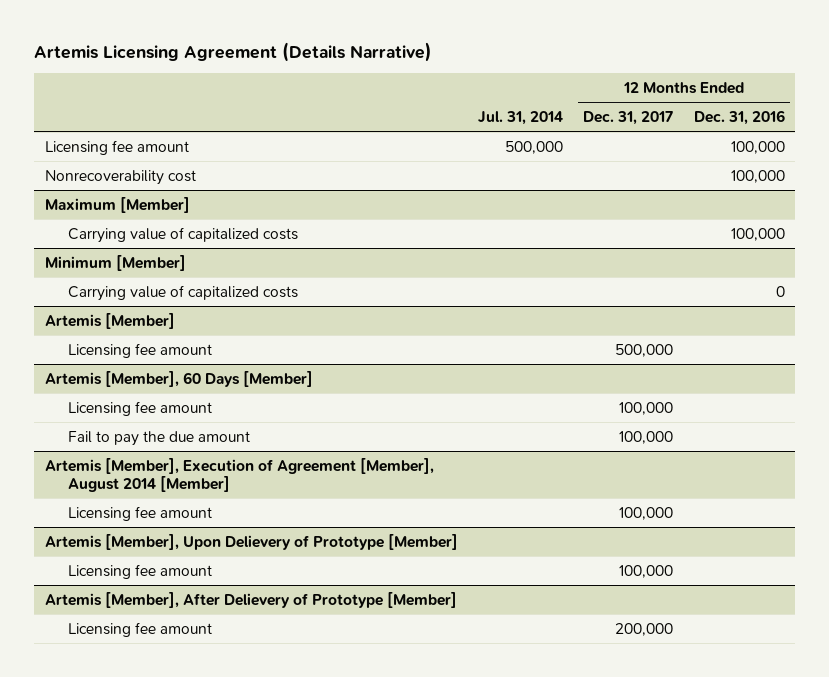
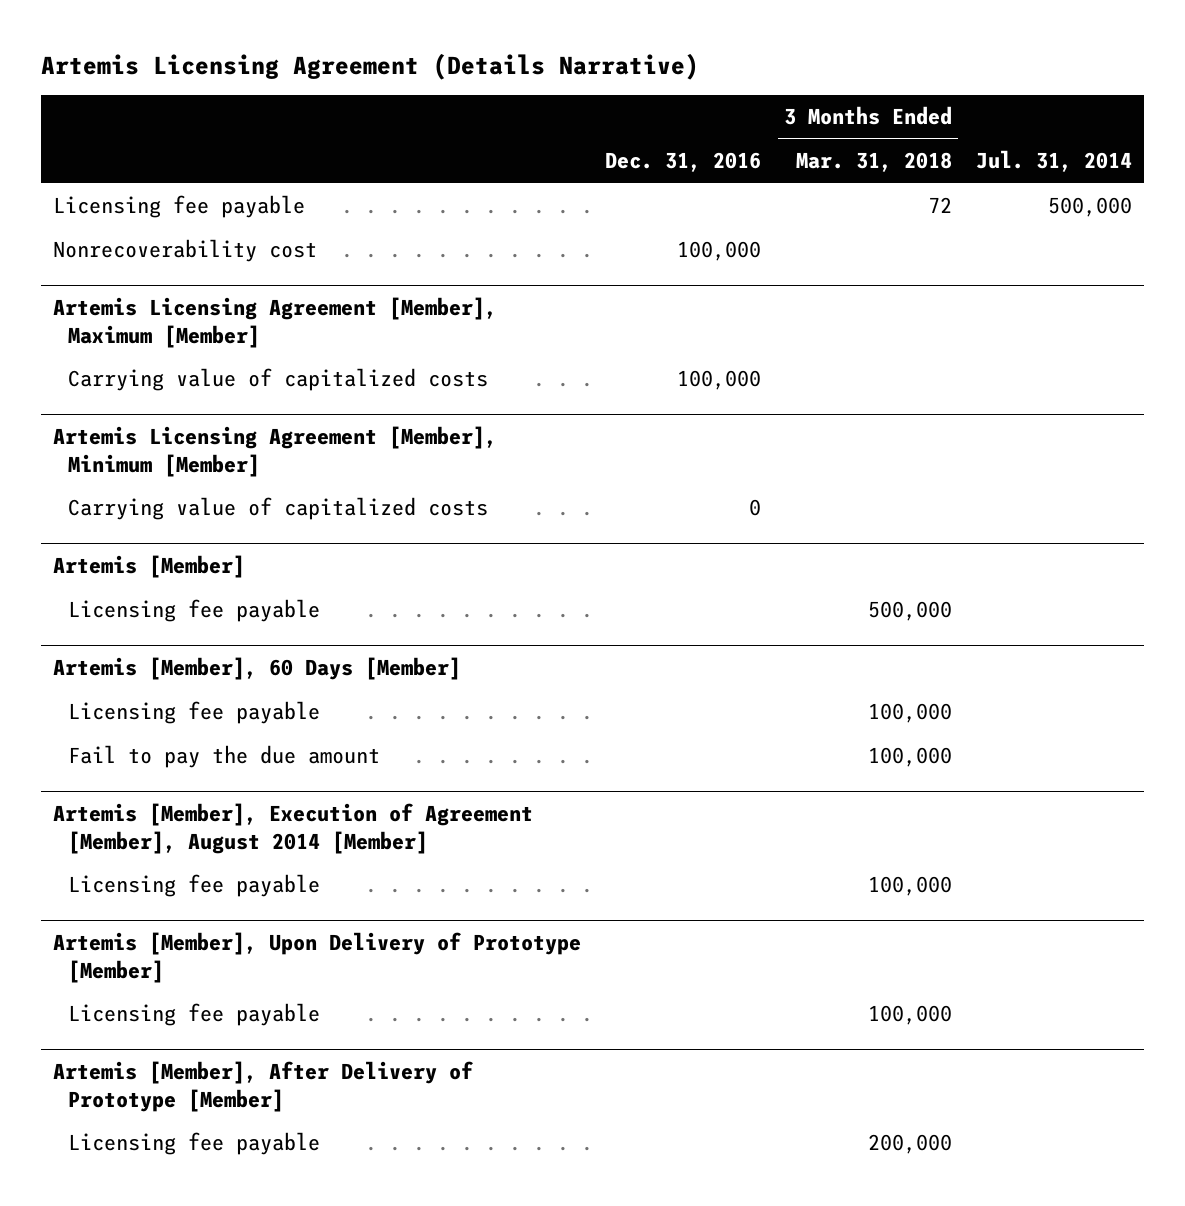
- | Jul. 31, 2014 | 12 Months Ended Dec. 31, 2017 | 12 Months Ended Dec. 31, 2016
+ | Dec. 31, 2016 | 3 Months Ended Mar. 31, 2018 | Jul. 31, 2014
- Licensing fee amount | 500,000 | | 100,000
+ Licensing fee payable | | 72 | 500,000
- Maximum [Member]
+ Artemis Licensing Agreement [Member], Maximum [Member]
- Minimum [Member]
+ Artemis Licensing Agreement [Member], Minimum [Member]
@ Artemis [Member]
- Licensing fee amount | | 500,000 |
+ Licensing fee payable | | 500,000 |
@ Artemis [Member], 60 Days [Member]
- Licensing fee amount | | 100,000 |
+ Licensing fee payable | | 100,000 |
@ Artemis [Member], Execution of Agreement [Member], August 2014 [Member]
- Licensing fee amount | | 100,000 |
- Artemis [Member], Upon Delievery of Prototype [Member]
- Licensing fee amount | | 100,000 |
- Artemis [Member], After Delievery of Prototype [Member]
- Licensing fee amount | | 200,000 |
@ Artemis [Member], Execution of Agreement [Member], August 2014 [Member]
+ Licensing fee payable | | 100,000 |
+ Artemis [Member], Upon Delivery of Prototype [Member]
+ Licensing fee payable | | 100,000 |
+ Artemis [Member], After Delivery of Prototype [Member]
+ Licensing fee payable | | 200,000 |

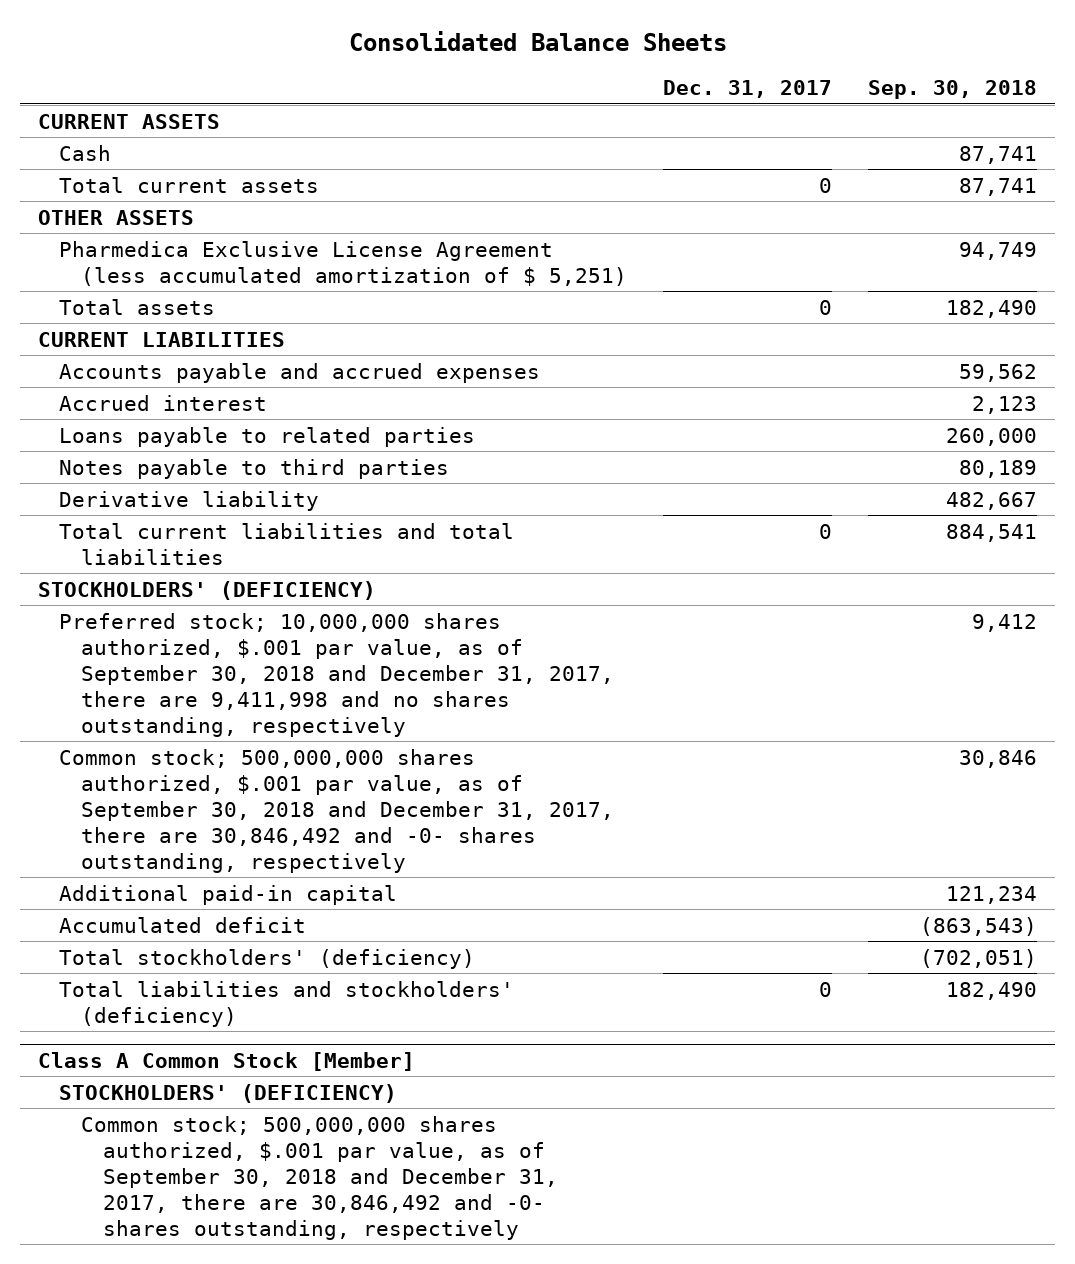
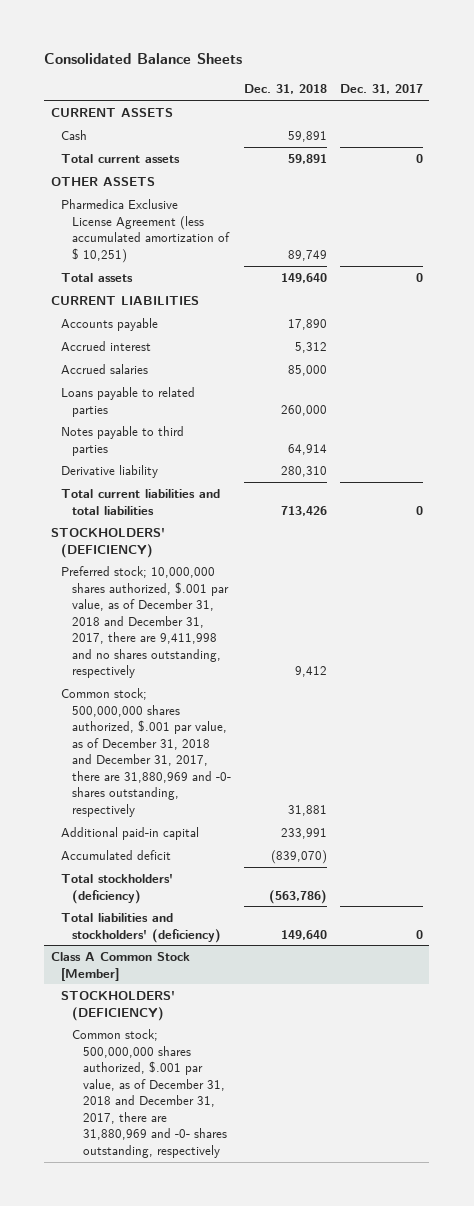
- | Dec. 31, 2017 | Sep. 30, 2018
+ | Dec. 31, 2018 | Dec. 31, 2017
- Pharmedica Exclusive License Agreement (less accumulated amortization of $ 5,251) | | 94,749
+ Pharmedica Exclusive License Agreement (less accumulated amortization of $ 10,251) | 89,749 |
- Accounts payable and accrued expenses | | 59,562
+ Accounts payable | 17,890 |
+ Accrued salaries | 85,000 |
- Preferred stock; 10,000,000 shares authorized, $.001 par value, as of September 30, 2018 and December 31, 2017, there are 9,411,998 and no shares outstanding, respectively | | 9,412
- Common stock; 500,000,000 shares authorized, $.001 par value, as of September 30, 2018 and December 31, 2017, there are 30,846,492 and -0- shares outstanding, respectively | | 30,846
+ Preferred stock; 10,000,000 shares authorized, $.001 par value, as of December 31, 2018 and December 31, 2017, there are 9,411,998 and no shares outstanding, respectively | 9,412 |
+ Common stock; 500,000,000 shares authorized, $.001 par value, as of December 31, 2018 and December 31, 2017, there are 31,880,969 and -0- shares outstanding, respectively | 31,881 |
@ Class A Common Stock [Member]
- Common stock; 500,000,000 shares authorized, $.001 par value, as of September 30, 2018 and December 31, 2017, there are 30,846,492 and -0- shares outstanding, respectively
+ Common stock; 500,000,000 shares authorized, $.001 par value, as of December 31, 2018 and December 31, 2017, there are 31,880,969 and -0- shares outstanding, respectively

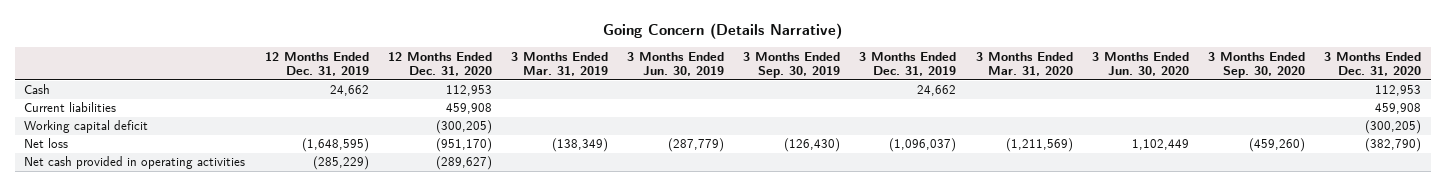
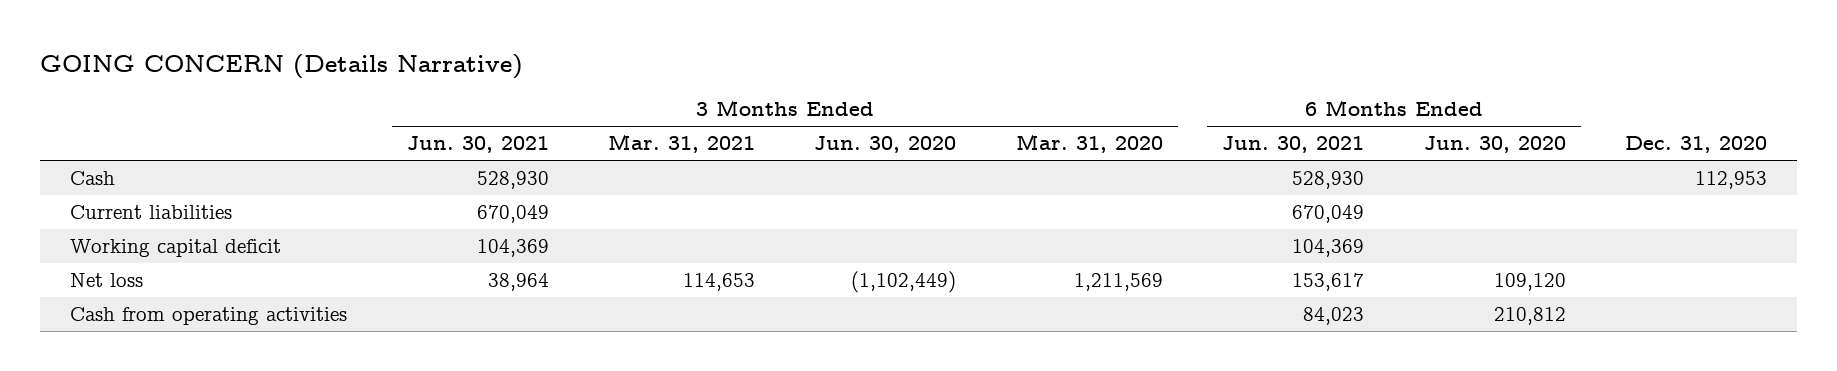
- Going Concern (Details Narrative)
+ GOING CONCERN (Details Narrative)
- | 12 Months Ended Dec. 31, 2019 | 12 Months Ended Dec. 31, 2020 | 3 Months Ended Mar. 31, 2019 | 3 Months Ended Jun. 30, 2019 | 3 Months Ended Sep. 30, 2019 | 3 Months Ended Dec. 31, 2019 | 3 Months Ended Mar. 31, 2020 | 3 Months Ended Jun. 30, 2020 | 3 Months Ended Sep. 30, 2020 | 3 Months Ended Dec. 31, 2020
+ | 3 Months Ended Jun. 30, 2021 | 3 Months Ended Mar. 31, 2021 | 3 Months Ended Jun. 30, 2020 | 3 Months Ended Mar. 31, 2020 | 6 Months Ended Jun. 30, 2021 | 6 Months Ended Jun. 30, 2020 | Dec. 31, 2020
- Net loss | (1,648,595) | (951,170) | (138,349) | (287,779) | (126,430) | (1,096,037) | (1,211,569) | 1,102,449 | (459,260) | (382,790)
- Net cash provided in operating activities | (285,229) | (289,627) | | | | | | | |
+ Net loss | 38,964 | 114,653 | (1,102,449) | 1,211,569 | 153,617 | 109,120 |
+ Cash from operating activities | | | | | 84,023 | 210,812 |

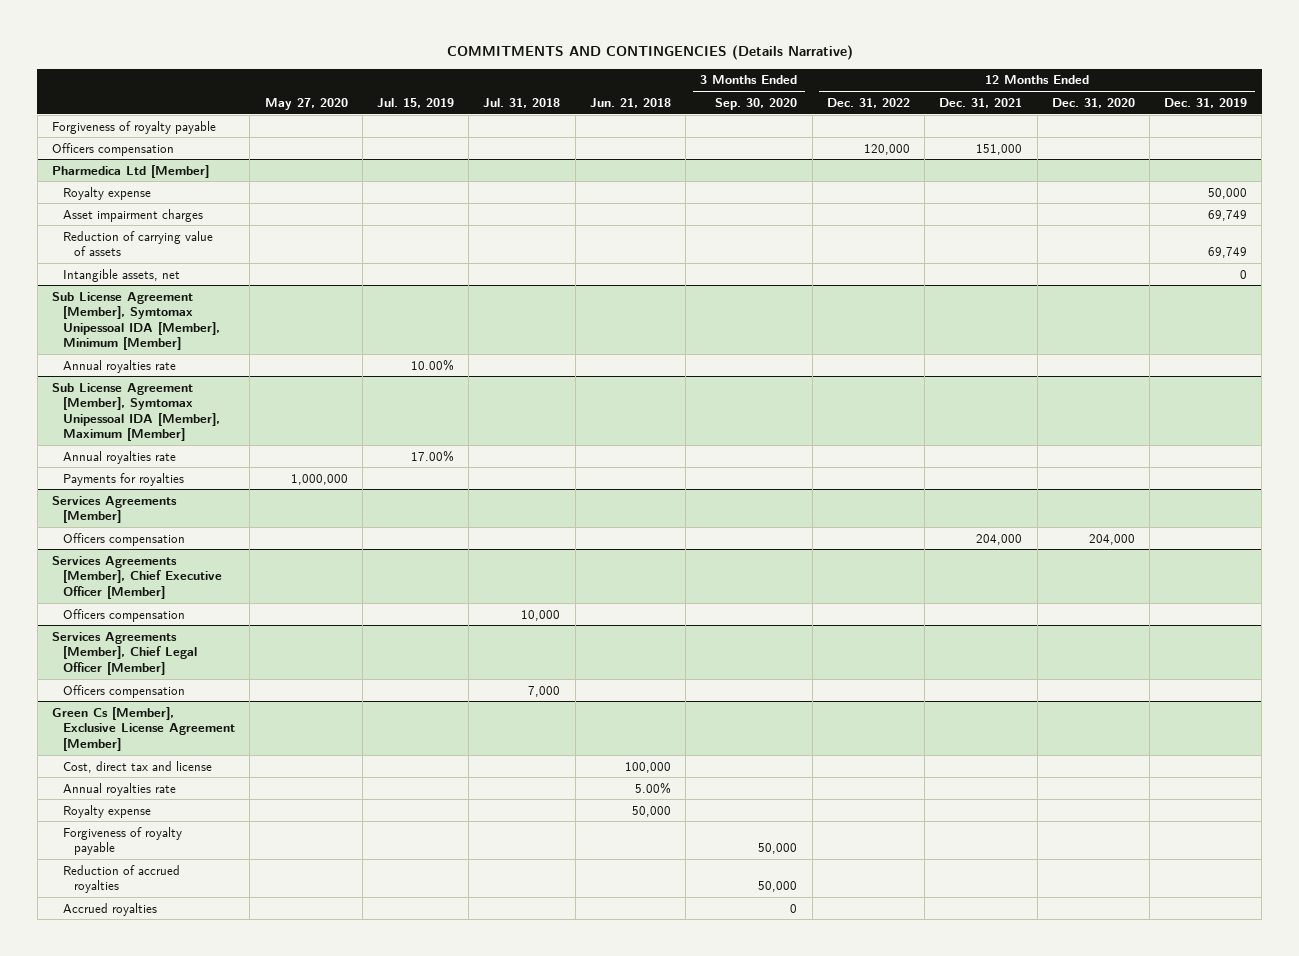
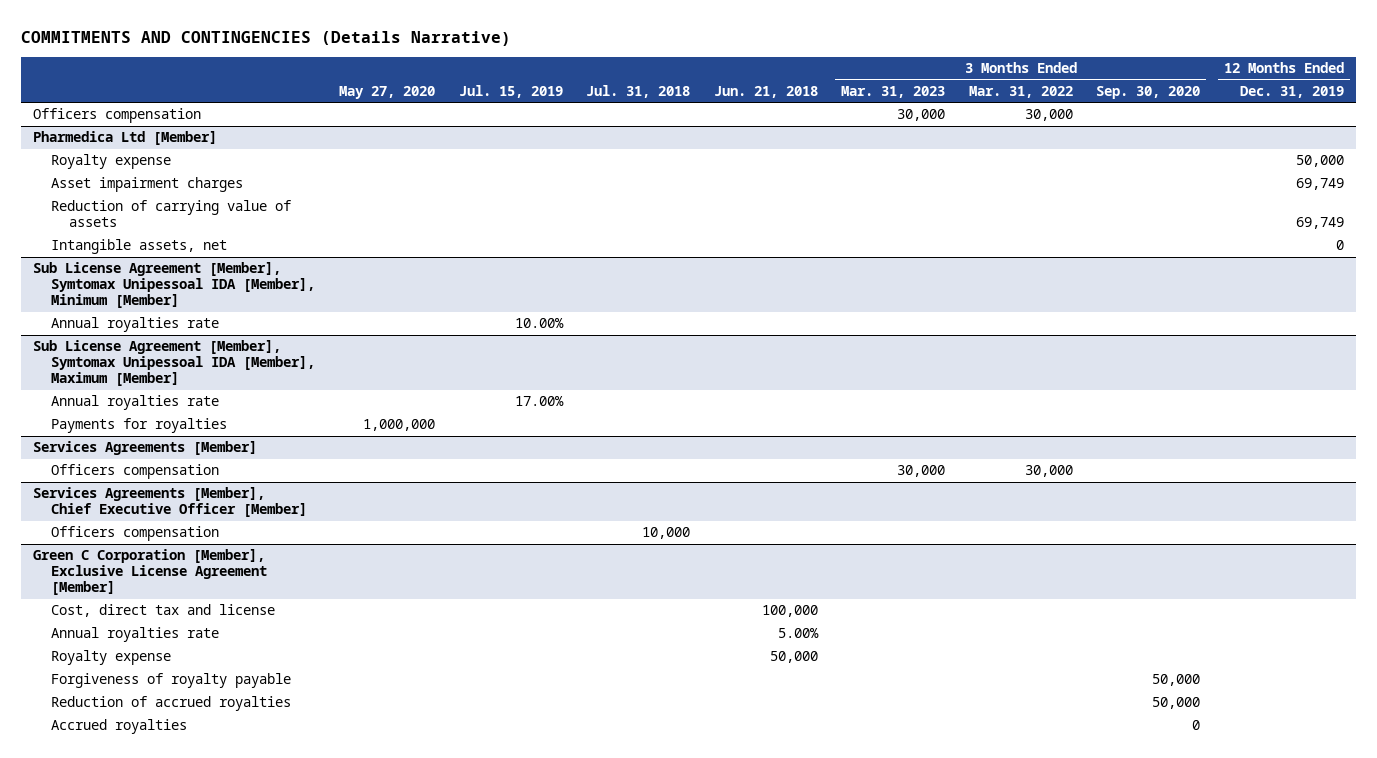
- | May 27, 2020 | Jul. 15, 2019 | Jul. 31, 2018 | Jun. 21, 2018 | 3 Months Ended Sep. 30, 2020 | 12 Months Ended Dec. 31, 2022 | 12 Months Ended Dec. 31, 2021 | 12 Months Ended Dec. 31, 2020 | 12 Months Ended Dec. 31, 2019
+ | May 27, 2020 | Jul. 15, 2019 | Jul. 31, 2018 | Jun. 21, 2018 | 3 Months Ended Mar. 31, 2023 | 3 Months Ended Mar. 31, 2022 | 3 Months Ended Sep. 30, 2020 | 12 Months Ended Dec. 31, 2019
- Forgiveness of royalty payable
- Services Agreements [Member], Chief Legal Officer [Member]
- Officers compensation | | | 7,000 | | | | | |
- Green Cs [Member], Exclusive License Agreement [Member]
+ Green C Corporation [Member], Exclusive License Agreement [Member]

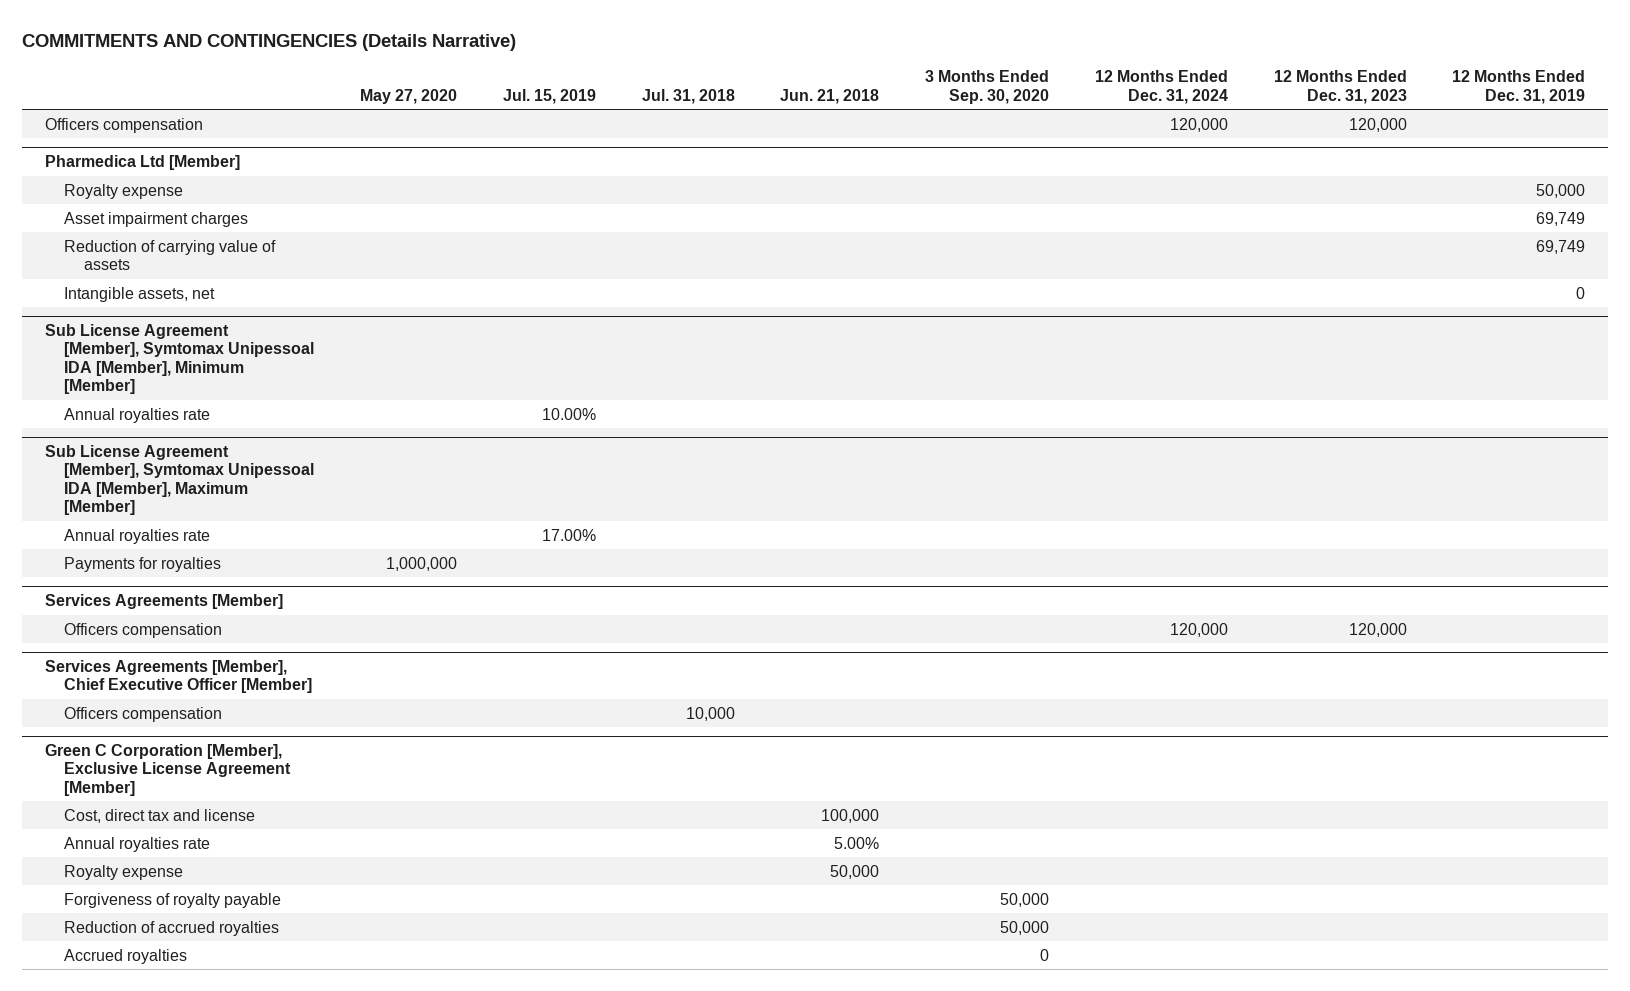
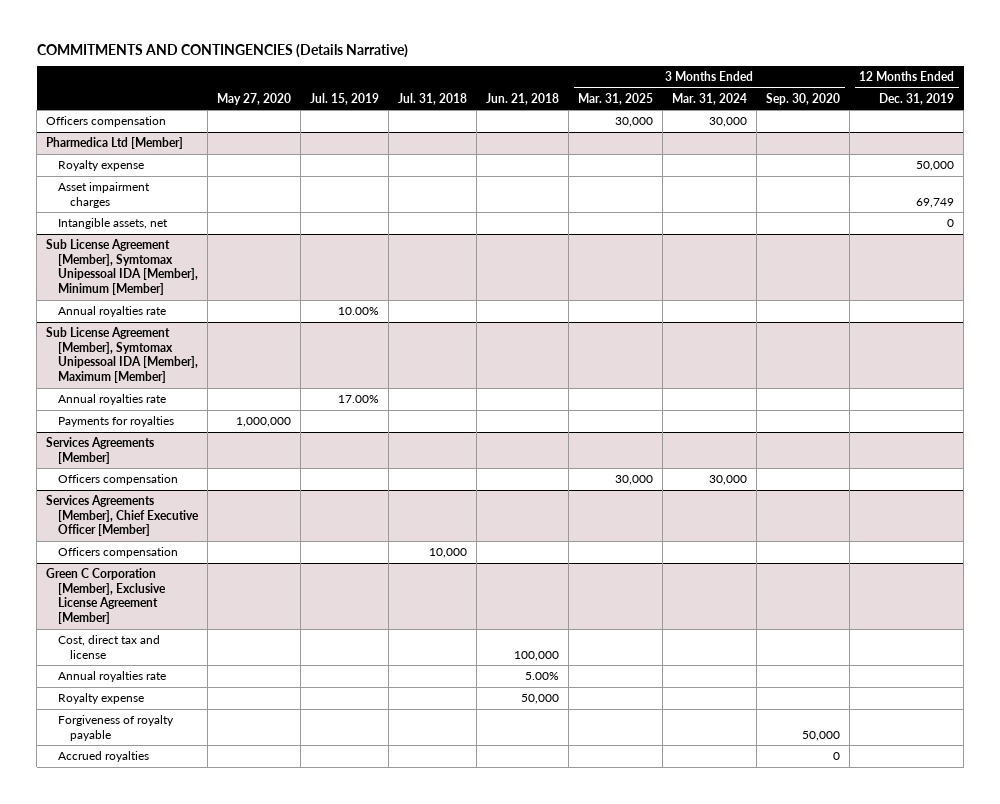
- | May 27, 2020 | Jul. 15, 2019 | Jul. 31, 2018 | Jun. 21, 2018 | 3 Months Ended Sep. 30, 2020 | 12 Months Ended Dec. 31, 2024 | 12 Months Ended Dec. 31, 2023 | 12 Months Ended Dec. 31, 2019
+ | May 27, 2020 | Jul. 15, 2019 | Jul. 31, 2018 | Jun. 21, 2018 | 3 Months Ended Mar. 31, 2025 | 3 Months Ended Mar. 31, 2024 | 3 Months Ended Sep. 30, 2020 | 12 Months Ended Dec. 31, 2019
@ Pharmedica Ltd [Member]
- Reduction of carrying value of assets | | | | | | | | 69,749
@ Green C Corporation [Member], Exclusive License Agreement [Member]
- Reduction of accrued royalties | | | | | 50,000 | | |

